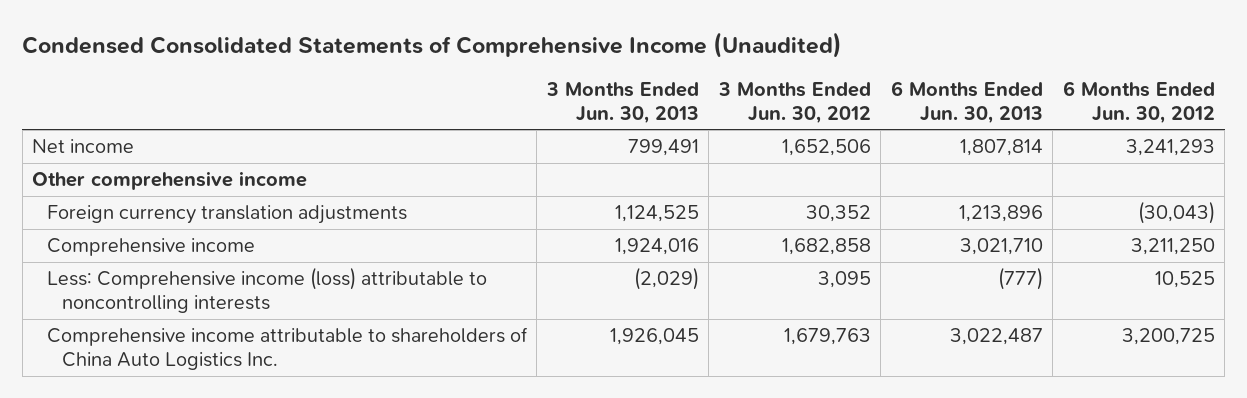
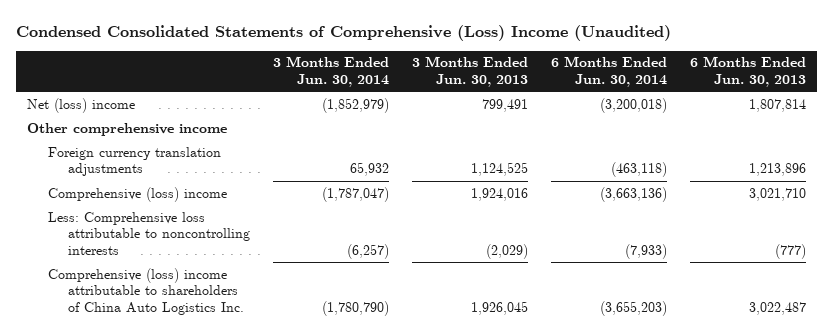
- Condensed Consolidated Statements of Comprehensive Income (Unaudited)
+ Condensed Consolidated Statements of Comprehensive (Loss) Income (Unaudited)
- | 3 Months Ended Jun. 30, 2013 | 3 Months Ended Jun. 30, 2012 | 6 Months Ended Jun. 30, 2013 | 6 Months Ended Jun. 30, 2012
+ | 3 Months Ended Jun. 30, 2014 | 3 Months Ended Jun. 30, 2013 | 6 Months Ended Jun. 30, 2014 | 6 Months Ended Jun. 30, 2013
- Net income | 799,491 | 1,652,506 | 1,807,814 | 3,241,293
+ Net (loss) income | (1,852,979) | 799,491 | (3,200,018) | 1,807,814
- Comprehensive income | 1,924,016 | 1,682,858 | 3,021,710 | 3,211,250
- Less: Comprehensive income (loss) attributable to noncontrolling interests | (2,029) | 3,095 | (777) | 10,525
- Comprehensive income attributable to shareholders of China Auto Logistics Inc. | 1,926,045 | 1,679,763 | 3,022,487 | 3,200,725
+ Comprehensive (loss) income | (1,787,047) | 1,924,016 | (3,663,136) | 3,021,710
+ Less: Comprehensive loss attributable to noncontrolling interests | (6,257) | (2,029) | (7,933) | (777)
+ Comprehensive (loss) income attributable to shareholders of China Auto Logistics Inc. | (1,780,790) | 1,926,045 | (3,655,203) | 3,022,487

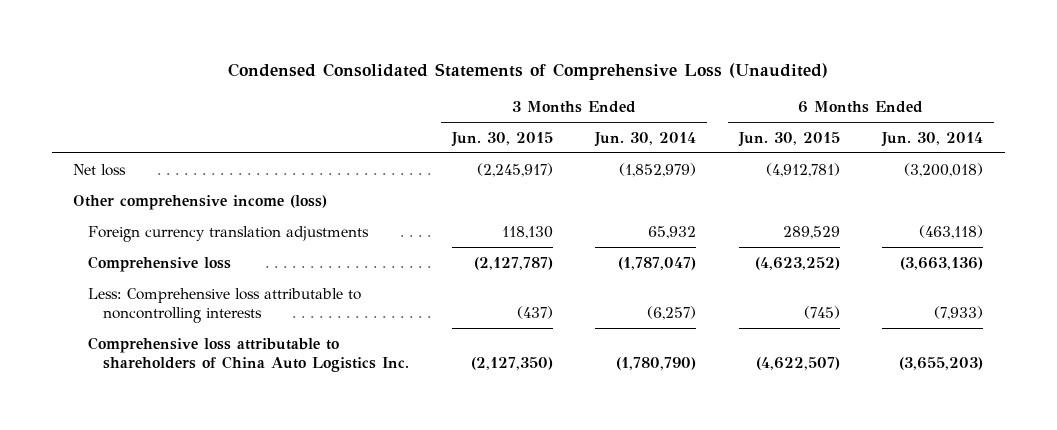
- Condensed Consolidated Statements of Comprehensive (Loss) Income (Unaudited)
+ Condensed Consolidated Statements of Comprehensive Loss (Unaudited)
- | 3 Months Ended Jun. 30, 2014 | 3 Months Ended Jun. 30, 2013 | 6 Months Ended Jun. 30, 2014 | 6 Months Ended Jun. 30, 2013
+ | 3 Months Ended Jun. 30, 2015 | 3 Months Ended Jun. 30, 2014 | 6 Months Ended Jun. 30, 2015 | 6 Months Ended Jun. 30, 2014
- Net (loss) income | (1,852,979) | 799,491 | (3,200,018) | 1,807,814
- Other comprehensive income
+ Net loss | (2,245,917) | (1,852,979) | (4,912,781) | (3,200,018)
+ Other comprehensive income (loss)
- Comprehensive (loss) income | (1,787,047) | 1,924,016 | (3,663,136) | 3,021,710
+ Comprehensive loss | (2,127,787) | (1,787,047) | (4,623,252) | (3,663,136)
- Comprehensive (loss) income attributable to shareholders of China Auto Logistics Inc. | (1,780,790) | 1,926,045 | (3,655,203) | 3,022,487
+ Comprehensive loss attributable to shareholders of China Auto Logistics Inc. | (2,127,350) | (1,780,790) | (4,622,507) | (3,655,203)

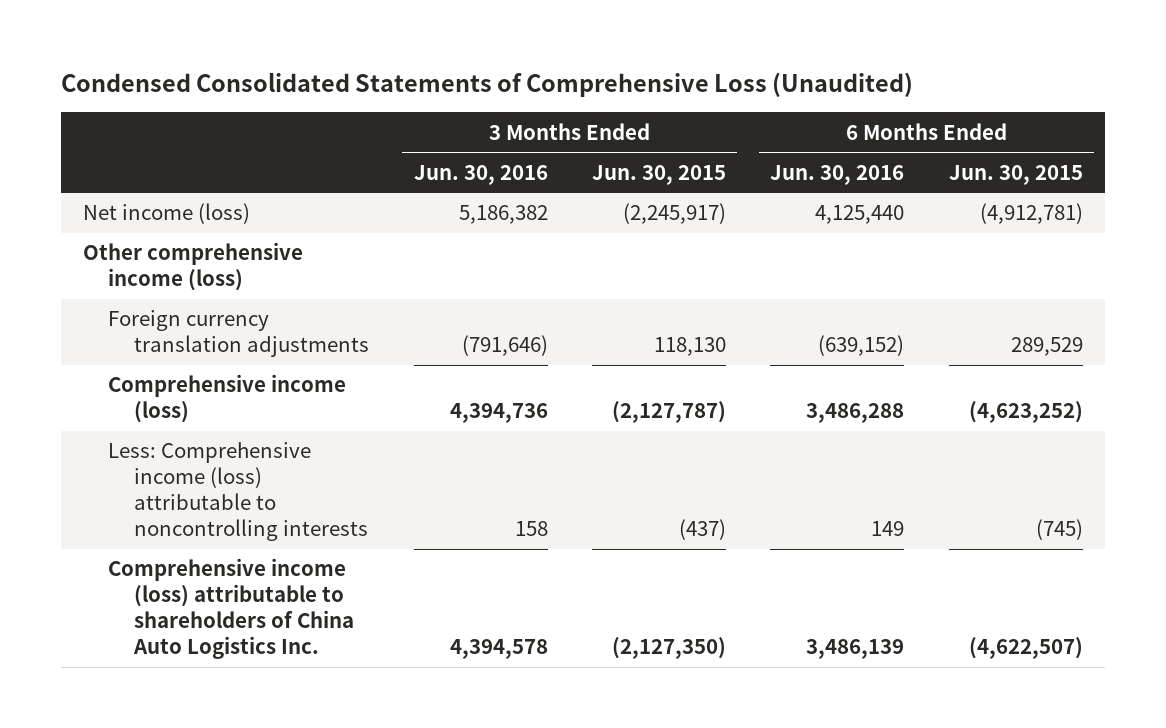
- | 3 Months Ended Jun. 30, 2015 | 3 Months Ended Jun. 30, 2014 | 6 Months Ended Jun. 30, 2015 | 6 Months Ended Jun. 30, 2014
+ | 3 Months Ended Jun. 30, 2016 | 3 Months Ended Jun. 30, 2015 | 6 Months Ended Jun. 30, 2016 | 6 Months Ended Jun. 30, 2015
- Net loss | (2,245,917) | (1,852,979) | (4,912,781) | (3,200,018)
+ Net income (loss) | 5,186,382 | (2,245,917) | 4,125,440 | (4,912,781)
- Comprehensive loss | (2,127,787) | (1,787,047) | (4,623,252) | (3,663,136)
- Less: Comprehensive loss attributable to noncontrolling interests | (437) | (6,257) | (745) | (7,933)
- Comprehensive loss attributable to shareholders of China Auto Logistics Inc. | (2,127,350) | (1,780,790) | (4,622,507) | (3,655,203)
+ Comprehensive income (loss) | 4,394,736 | (2,127,787) | 3,486,288 | (4,623,252)
+ Less: Comprehensive income (loss) attributable to noncontrolling interests | 158 | (437) | 149 | (745)
+ Comprehensive income (loss) attributable to shareholders of China Auto Logistics Inc. | 4,394,578 | (2,127,350) | 3,486,139 | (4,622,507)

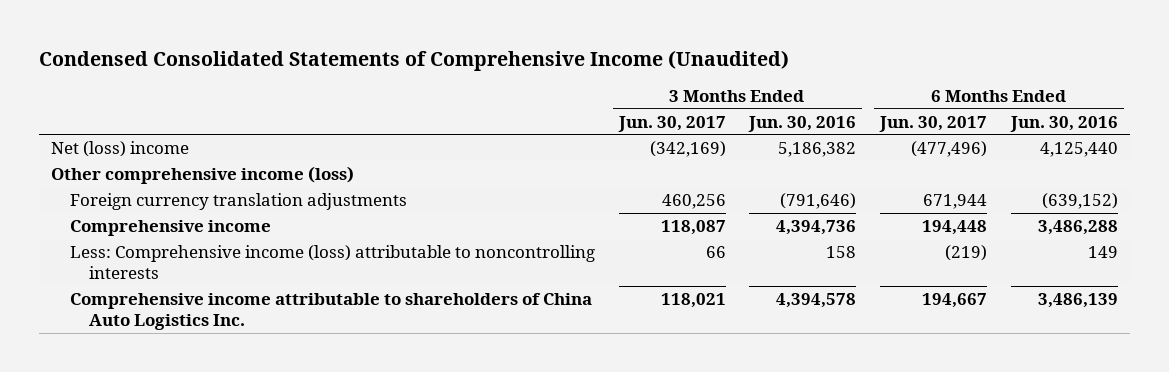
- Condensed Consolidated Statements of Comprehensive Loss (Unaudited)
+ Condensed Consolidated Statements of Comprehensive Income (Unaudited)
- | 3 Months Ended Jun. 30, 2016 | 3 Months Ended Jun. 30, 2015 | 6 Months Ended Jun. 30, 2016 | 6 Months Ended Jun. 30, 2015
+ | 3 Months Ended Jun. 30, 2017 | 3 Months Ended Jun. 30, 2016 | 6 Months Ended Jun. 30, 2017 | 6 Months Ended Jun. 30, 2016
- Net income (loss) | 5,186,382 | (2,245,917) | 4,125,440 | (4,912,781)
+ Net (loss) income | (342,169) | 5,186,382 | (477,496) | 4,125,440
- Comprehensive income (loss) | 4,394,736 | (2,127,787) | 3,486,288 | (4,623,252)
+ Comprehensive income | 118,087 | 4,394,736 | 194,448 | 3,486,288
- Comprehensive income (loss) attributable to shareholders of China Auto Logistics Inc. | 4,394,578 | (2,127,350) | 3,486,139 | (4,622,507)
+ Comprehensive income attributable to shareholders of China Auto Logistics Inc. | 118,021 | 4,394,578 | 194,667 | 3,486,139

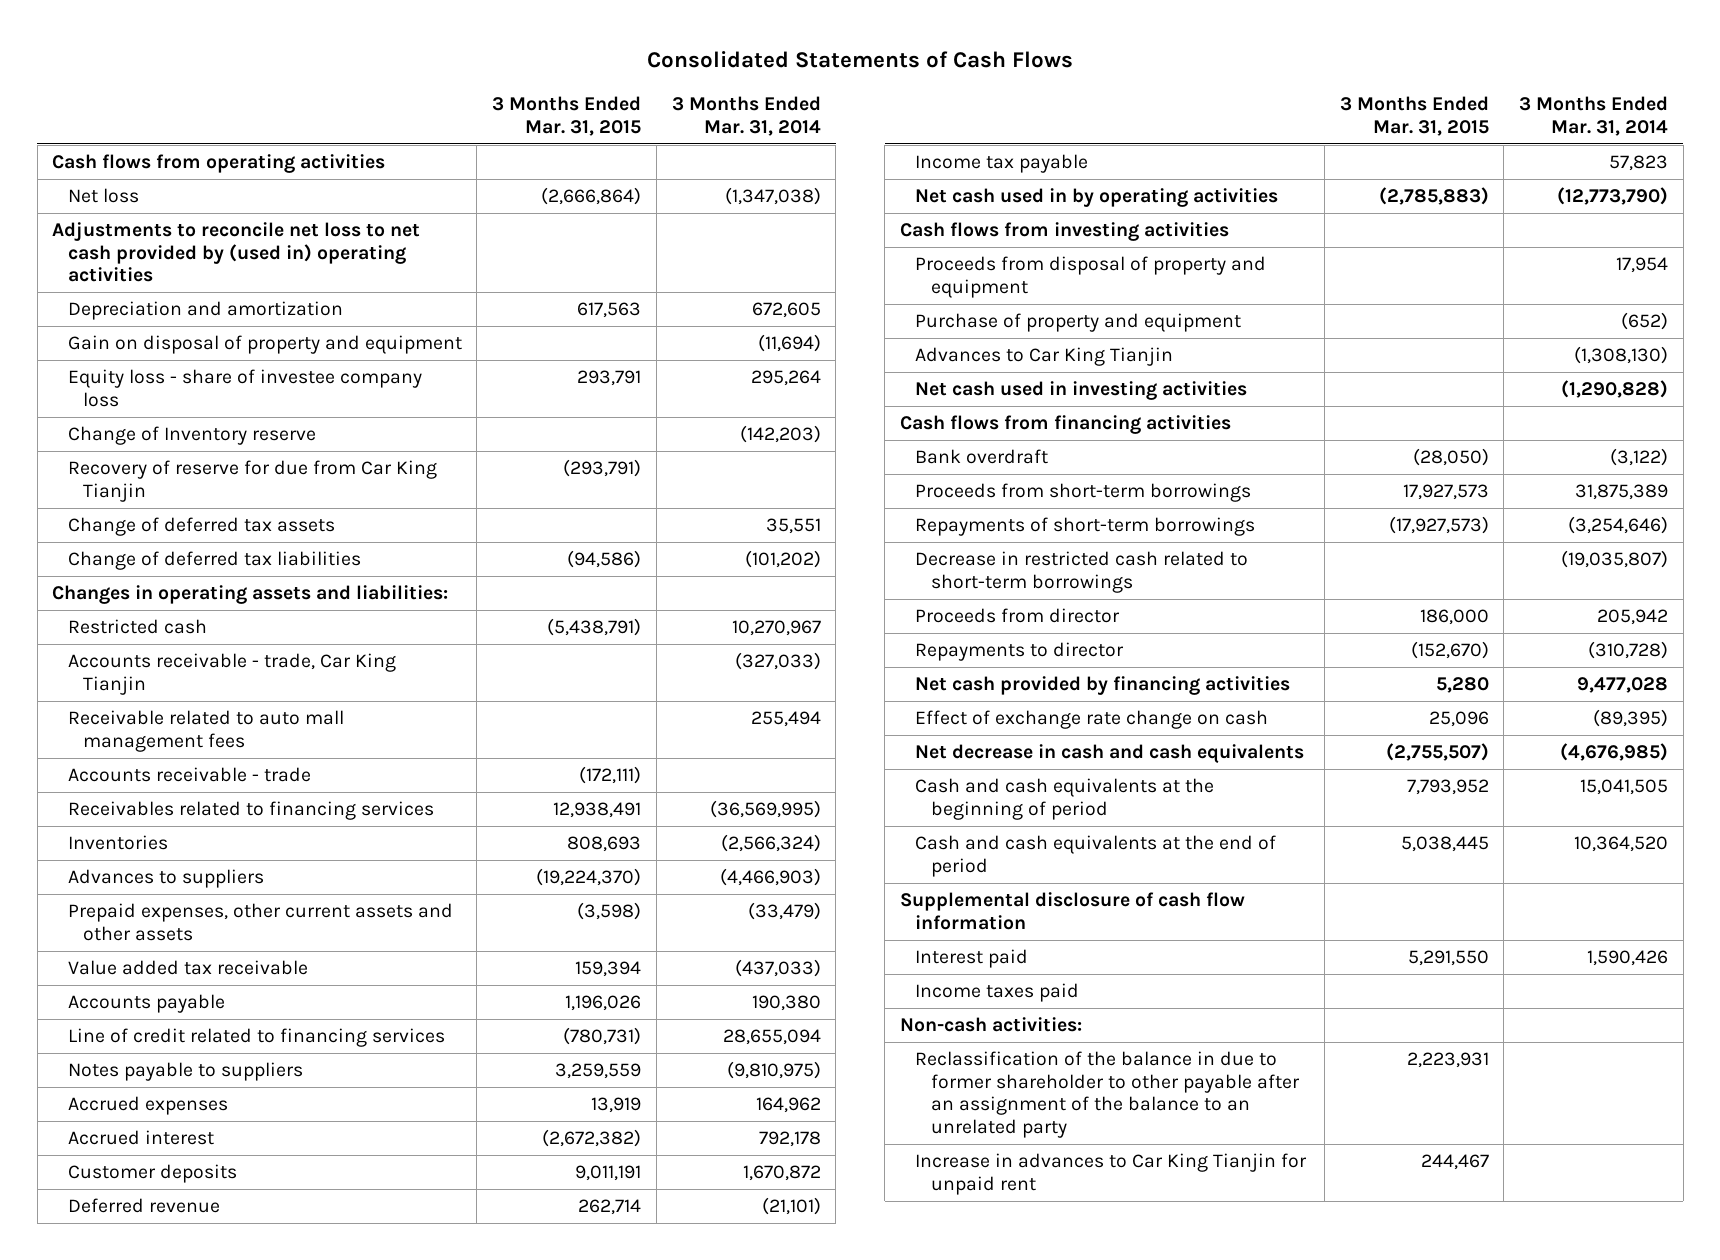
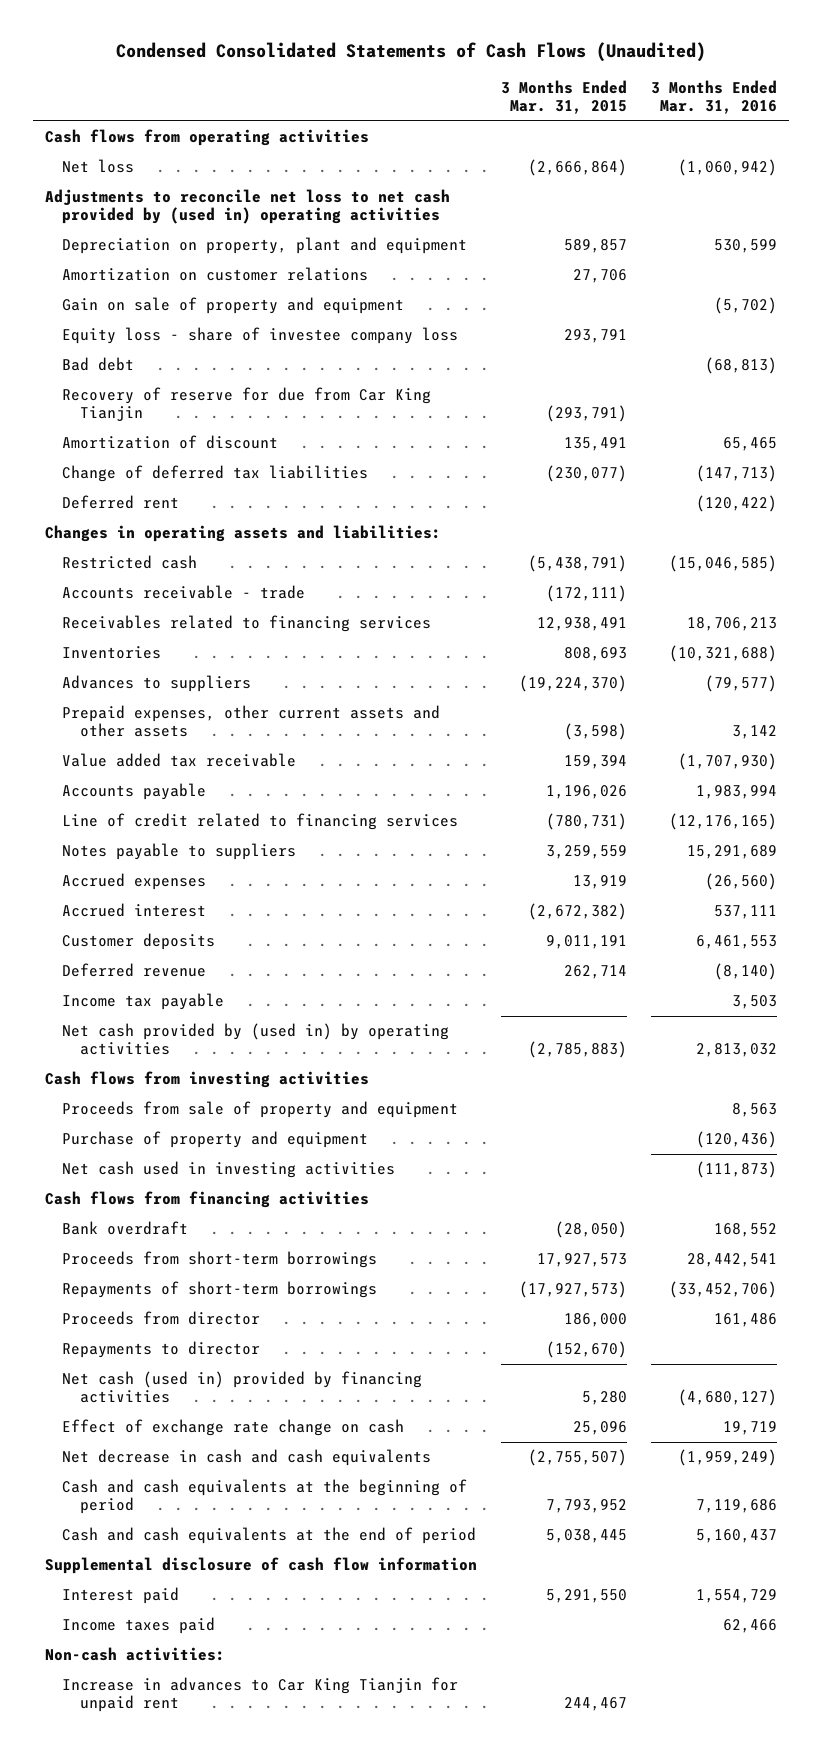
- Consolidated Statements of Cash Flows
+ Condensed Consolidated Statements of Cash Flows (Unaudited)
- | 3 Months Ended Mar. 31, 2015 | 3 Months Ended Mar. 31, 2014
+ | 3 Months Ended Mar. 31, 2015 | 3 Months Ended Mar. 31, 2016
- Depreciation and amortization | 617,563 | 672,605
- Gain on disposal of property and equipment | | (11,694)
+ Depreciation on property, plant and equipment | 589,857 | 530,599
+ Amortization on customer relations | 27,706 |
+ Gain on sale of property and equipment | | (5,702)
- Change of Inventory reserve | | (142,203)
+ Bad debt | | (68,813)
- Change of deferred tax assets | | 35,551
- Change of deferred tax liabilities | (94,586) | (101,202)
+ Amortization of discount | 135,491 | 65,465
+ Change of deferred tax liabilities | (230,077) | (147,713)
+ Deferred rent | | (120,422)
- Accounts receivable - trade, Car King Tianjin | | (327,033)
- Receivable related to auto mall management fees | | 255,494
- Net cash used in by operating activities | (2,785,883) | (12,773,790)
+ Net cash provided by (used in) by operating activities | (2,785,883) | 2,813,032
- Proceeds from disposal of property and equipment | | 17,954
+ Proceeds from sale of property and equipment | | 8,563
- Advances to Car King Tianjin | | (1,308,130)
- Decrease in restricted cash related to short-term borrowings | | (19,035,807)
- Net cash provided by financing activities | 5,280 | 9,477,028
+ Net cash (used in) provided by financing activities | 5,280 | (4,680,127)
- Reclassification of the balance in due to former shareholder to other payable after an assignment of the balance to an unrelated party | 2,223,931 |

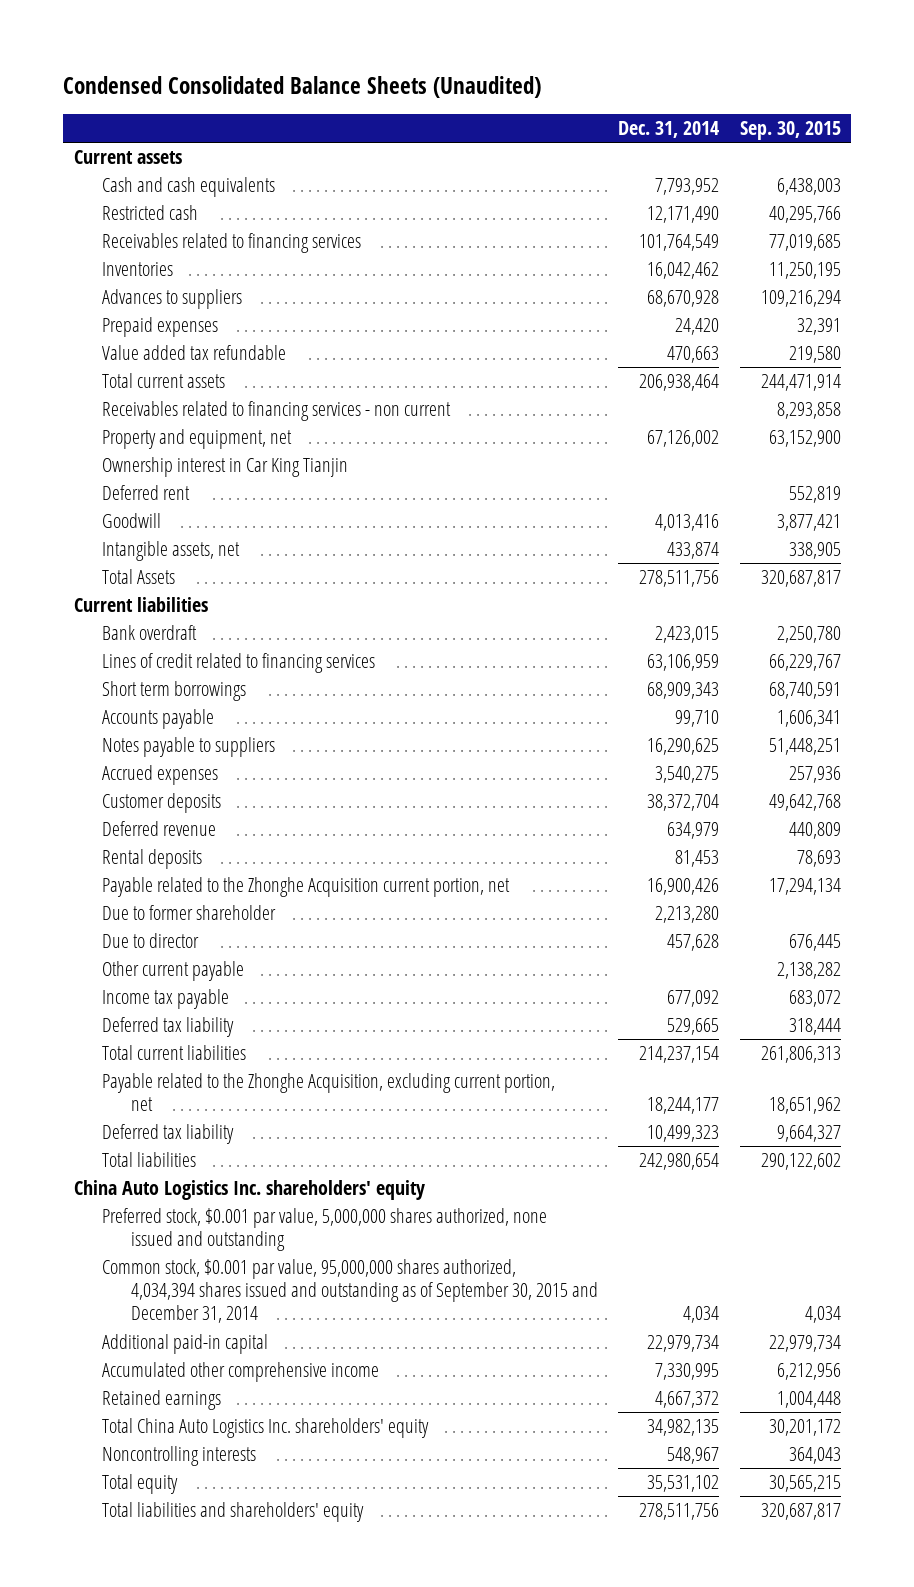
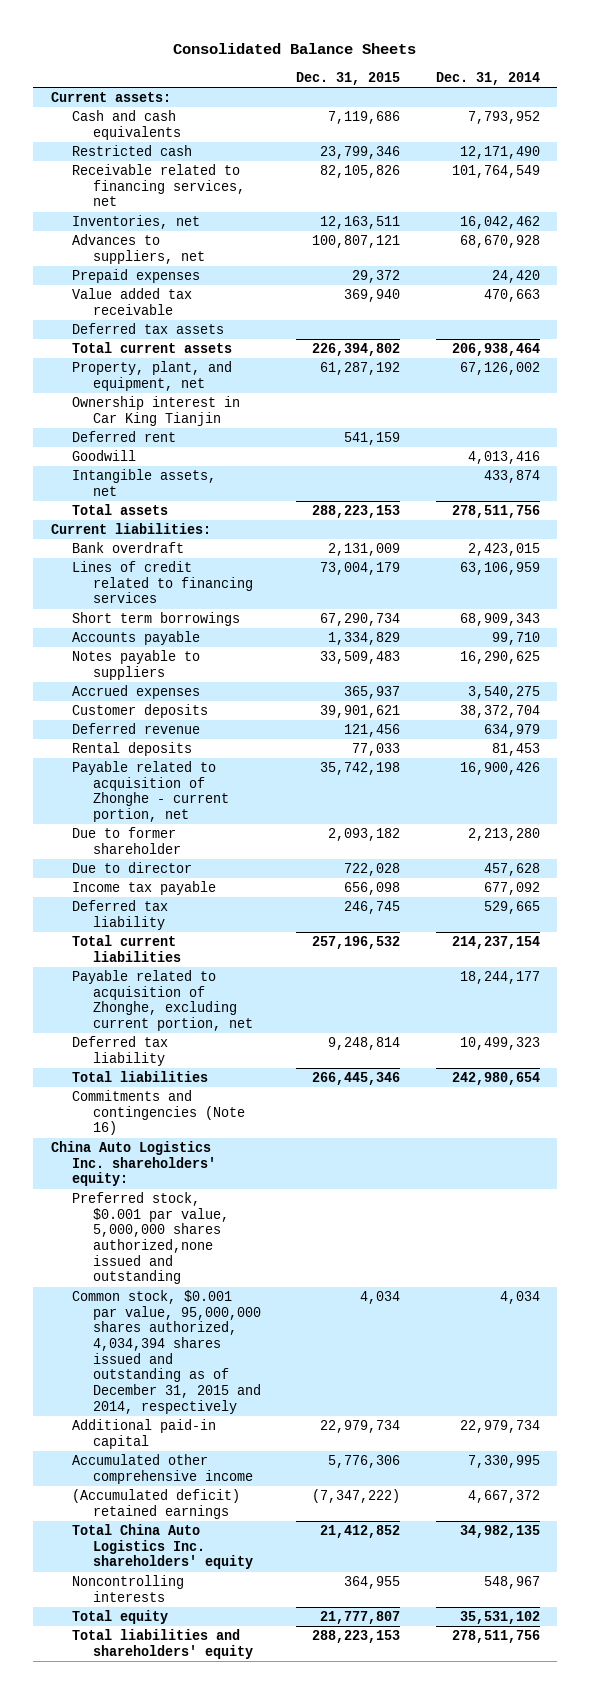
- Condensed Consolidated Balance Sheets (Unaudited)
+ Consolidated Balance Sheets
- | Dec. 31, 2014 | Sep. 30, 2015
+ | Dec. 31, 2015 | Dec. 31, 2014
- Current assets
+ Current assets:
- Receivables related to financing services | 101,764,549 | 77,019,685
- Inventories | 16,042,462 | 11,250,195
- Advances to suppliers | 68,670,928 | 109,216,294
+ Receivable related to financing services, net | 82,105,826 | 101,764,549
+ Inventories, net | 12,163,511 | 16,042,462
+ Advances to suppliers, net | 100,807,121 | 68,670,928
- Value added tax refundable | 470,663 | 219,580
+ Value added tax receivable | 369,940 | 470,663
+ Deferred tax assets
- Receivables related to financing services - non current | | 8,293,858
- Property and equipment, net | 67,126,002 | 63,152,900
+ Property, plant, and equipment, net | 61,287,192 | 67,126,002
- Total Assets | 278,511,756 | 320,687,817
- Current liabilities
+ Total assets | 288,223,153 | 278,511,756
+ Current liabilities:
- Payable related to the Zhonghe Acquisition current portion, net | 16,900,426 | 17,294,134
+ Payable related to acquisition of Zhonghe - current portion, net | 35,742,198 | 16,900,426
- Other current payable | | 2,138,282
- Payable related to the Zhonghe Acquisition, excluding current portion, net | 18,244,177 | 18,651,962
+ Payable related to acquisition of Zhonghe, excluding current portion, net | | 18,244,177
- China Auto Logistics Inc. shareholders' equity
- Preferred stock, $0.001 par value, 5,000,000 shares authorized, none issued and outstanding
- Common stock, $0.001 par value, 95,000,000 shares authorized, 4,034,394 shares issued and outstanding as of September 30, 2015 and December 31, 2014 | 4,034 | 4,034
+ Commitments and contingencies (Note 16)
+ China Auto Logistics Inc. shareholders' equity:
+ Preferred stock, $0.001 par value, 5,000,000 shares authorized,none issued and outstanding
+ Common stock, $0.001 par value, 95,000,000 shares authorized, 4,034,394 shares issued and outstanding as of December 31, 2015 and 2014, respectively | 4,034 | 4,034
- Retained earnings | 4,667,372 | 1,004,448
+ (Accumulated deficit) retained earnings | (7,347,222) | 4,667,372

